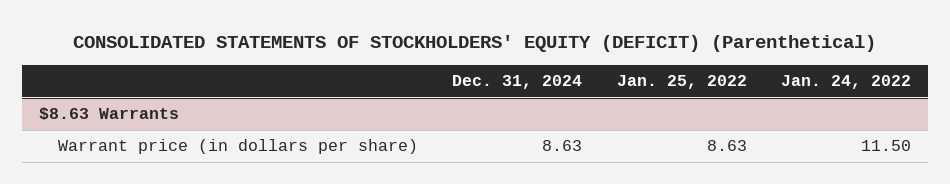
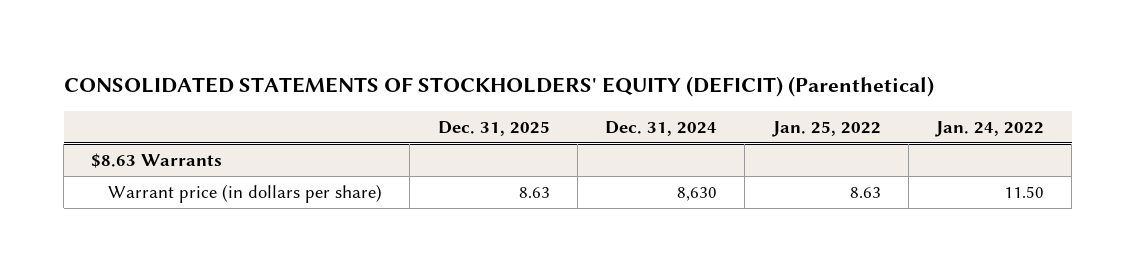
- | Dec. 31, 2024 | Jan. 25, 2022 | Jan. 24, 2022
+ | Dec. 31, 2025 | Dec. 31, 2024 | Jan. 25, 2022 | Jan. 24, 2022
@ $8.63 Warrants
- Warrant price (in dollars per share) | 8.63 | 8.63 | 11.50
+ Warrant price (in dollars per share) | 8.63 | 8,630 | 8.63 | 11.50

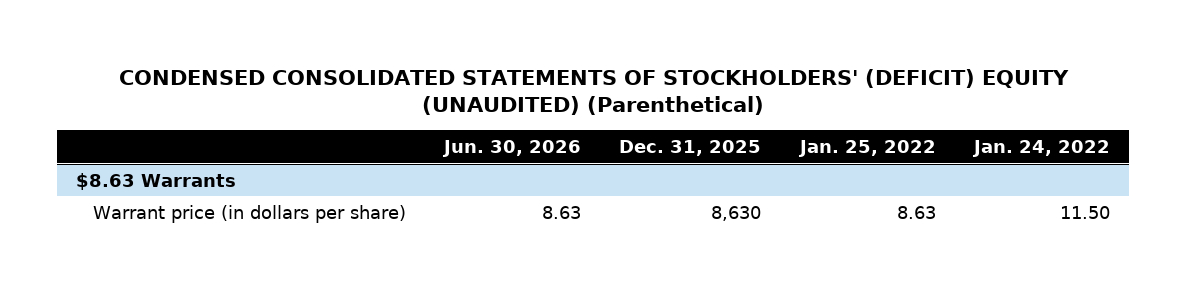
- CONSOLIDATED STATEMENTS OF STOCKHOLDERS' EQUITY (DEFICIT) (Parenthetical)
+ CONDENSED CONSOLIDATED STATEMENTS OF STOCKHOLDERS' (DEFICIT) EQUITY (UNAUDITED) (Parenthetical)
- | Dec. 31, 2025 | Dec. 31, 2024 | Jan. 25, 2022 | Jan. 24, 2022
+ | Jun. 30, 2026 | Dec. 31, 2025 | Jan. 25, 2022 | Jan. 24, 2022
@ $8.63 Warrants
- Warrant price (in dollars per share) | 8.63 | 8,630 | 8.63 | 11.50
+ Warrant price (in dollars per share) | 8.63 | 8,630 | 8.63 | 11.50

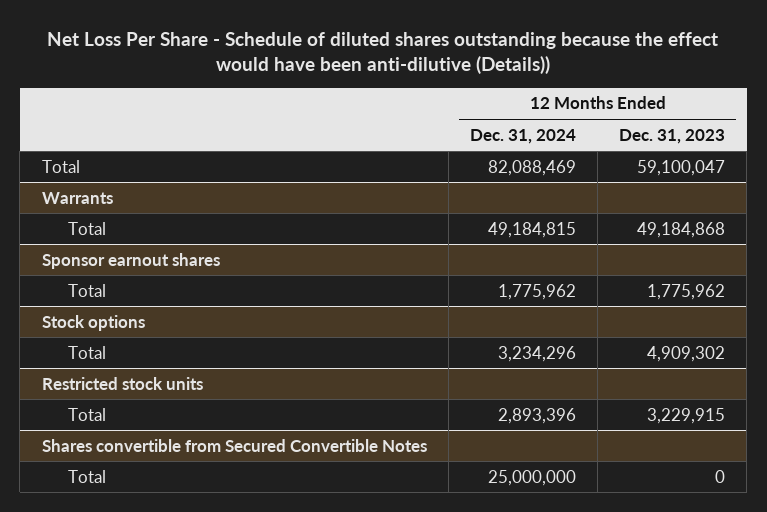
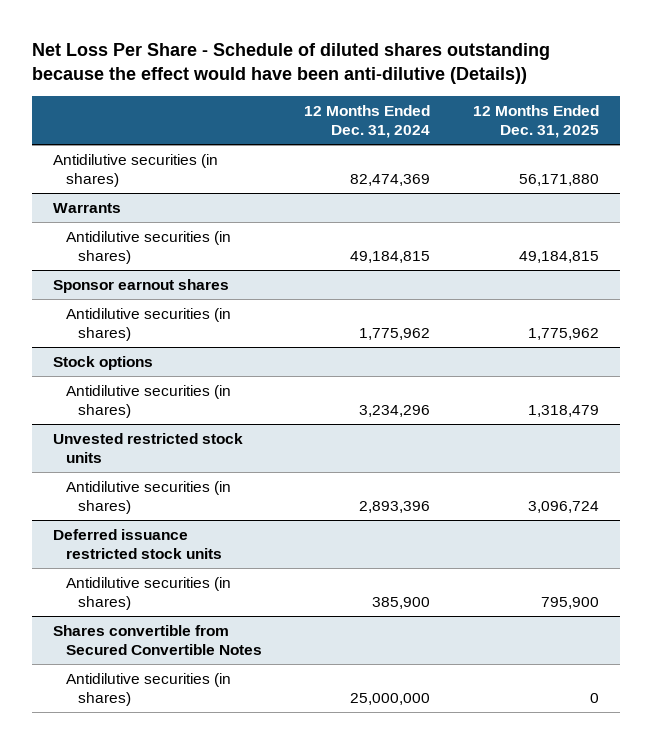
- | 12 Months Ended Dec. 31, 2024 | 12 Months Ended Dec. 31, 2023
+ | 12 Months Ended Dec. 31, 2024 | 12 Months Ended Dec. 31, 2025
- Total | 82,088,469 | 59,100,047
+ Antidilutive securities (in shares) | 82,474,369 | 56,171,880
@ Warrants
- Total | 49,184,815 | 49,184,868
+ Antidilutive securities (in shares) | 49,184,815 | 49,184,815
@ Sponsor earnout shares
- Total | 1,775,962 | 1,775,962
+ Antidilutive securities (in shares) | 1,775,962 | 1,775,962
@ Stock options
- Total | 3,234,296 | 4,909,302
- Restricted stock units
- Total | 2,893,396 | 3,229,915
@ Stock options
+ Antidilutive securities (in shares) | 3,234,296 | 1,318,479
+ Unvested restricted stock units
+ Antidilutive securities (in shares) | 2,893,396 | 3,096,724
+ Deferred issuance restricted stock units
+ Antidilutive securities (in shares) | 385,900 | 795,900
@ Shares convertible from Secured Convertible Notes
- Total | 25,000,000 | 0
+ Antidilutive securities (in shares) | 25,000,000 | 0

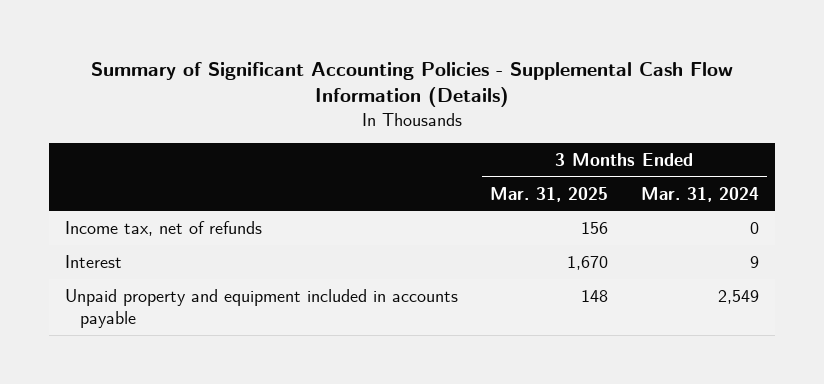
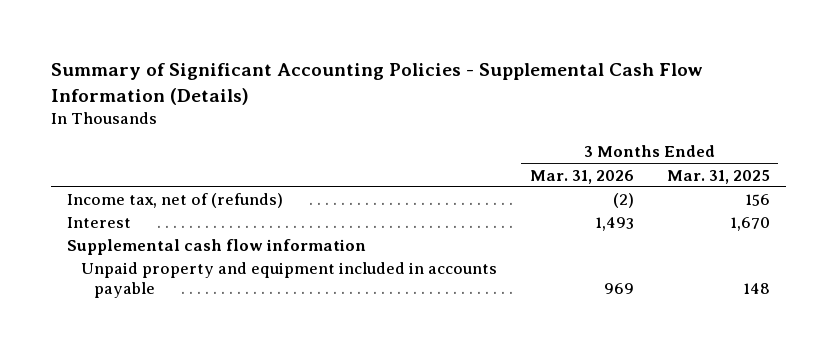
- | 3 Months Ended Mar. 31, 2025 | 3 Months Ended Mar. 31, 2024
+ | 3 Months Ended Mar. 31, 2026 | 3 Months Ended Mar. 31, 2025
- Income tax, net of refunds | 156 | 0
+ Income tax, net of (refunds) | (2) | 156
+ Supplemental cash flow information

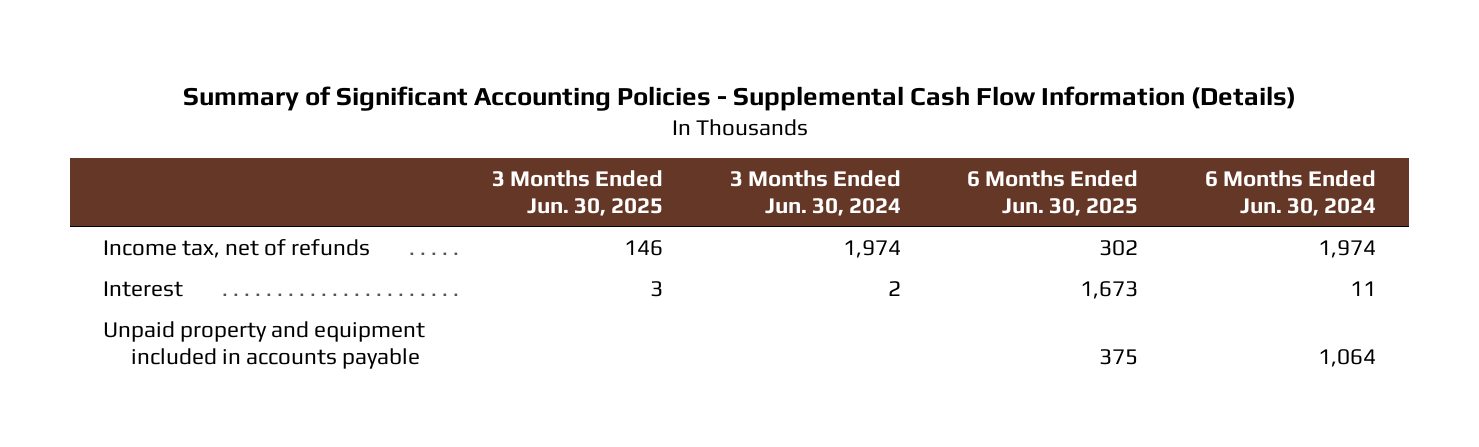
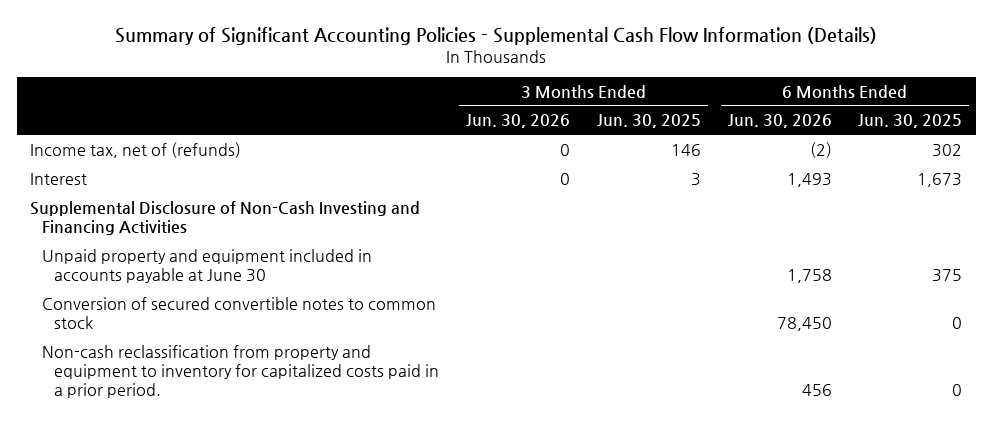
- | 3 Months Ended Jun. 30, 2025 | 3 Months Ended Jun. 30, 2024 | 6 Months Ended Jun. 30, 2025 | 6 Months Ended Jun. 30, 2024
+ | 3 Months Ended Jun. 30, 2026 | 3 Months Ended Jun. 30, 2025 | 6 Months Ended Jun. 30, 2026 | 6 Months Ended Jun. 30, 2025
- Income tax, net of refunds | 146 | 1,974 | 302 | 1,974
+ Income tax, net of (refunds) | 0 | 146 | (2) | 302
- Unpaid property and equipment included in accounts payable | | | 375 | 1,064
+ Supplemental Disclosure of Non-Cash Investing and Financing Activities
+ Unpaid property and equipment included in accounts payable at June 30 | | | 1,758 | 375
+ Conversion of secured convertible notes to common stock | | | 78,450 | 0
+ Non-cash reclassification from property and equipment to inventory for capitalized costs paid in a prior period. | | | 456 | 0

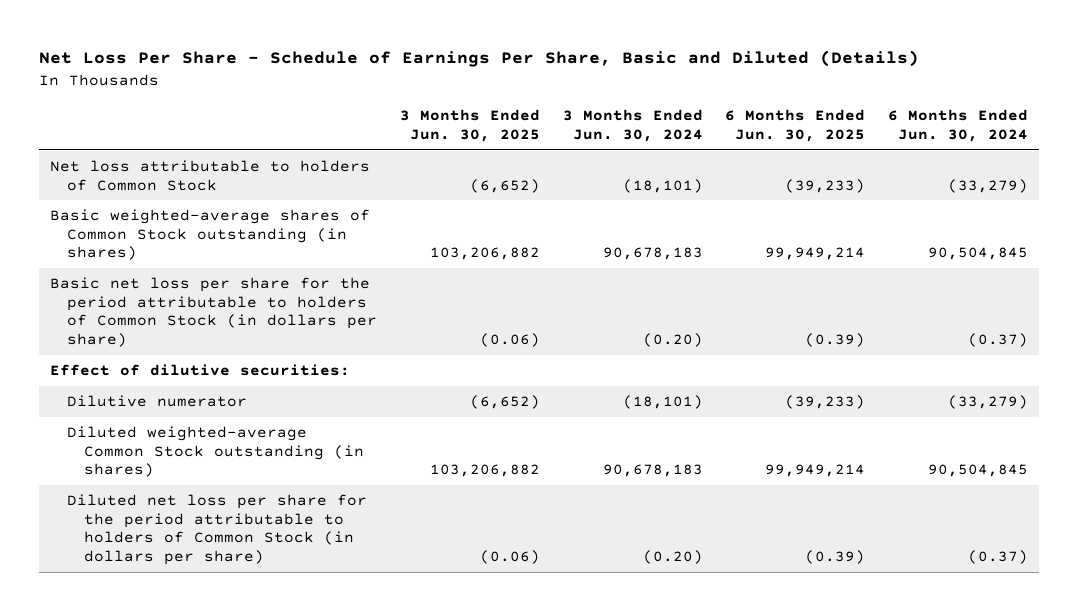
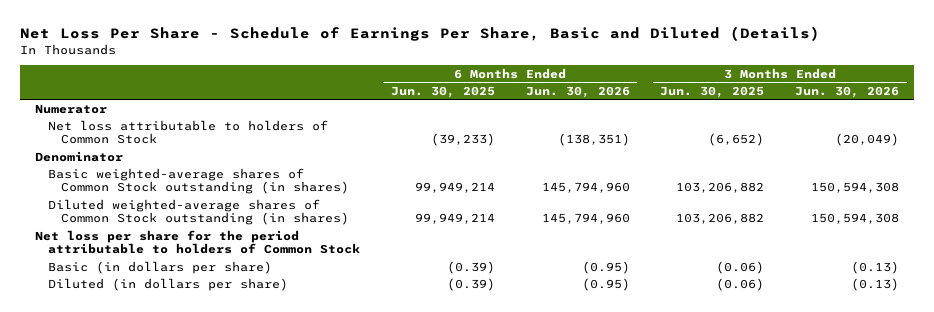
- | 3 Months Ended Jun. 30, 2025 | 3 Months Ended Jun. 30, 2024 | 6 Months Ended Jun. 30, 2025 | 6 Months Ended Jun. 30, 2024
+ | 6 Months Ended Jun. 30, 2025 | 6 Months Ended Jun. 30, 2026 | 3 Months Ended Jun. 30, 2025 | 3 Months Ended Jun. 30, 2026
+ Numerator
+ Denominator
- Basic net loss per share for the period attributable to holders of Common Stock (in dollars per share) | (0.06) | (0.20) | (0.39) | (0.37)
- Effect of dilutive securities:
- Dilutive numerator | (6,652) | (18,101) | (39,233) | (33,279)
- Diluted weighted-average Common Stock outstanding (in shares) | 103,206,882 | 90,678,183 | 99,949,214 | 90,504,845
- Diluted net loss per share for the period attributable to holders of Common Stock (in dollars per share) | (0.06) | (0.20) | (0.39) | (0.37)
+ Diluted weighted-average shares of Common Stock outstanding (in shares) | 99,949,214 | 145,794,960 | 103,206,882 | 150,594,308
+ Net loss per share for the period attributable to holders of Common Stock
+ Basic (in dollars per share) | (0.39) | (0.95) | (0.06) | (0.13)
+ Diluted (in dollars per share) | (0.39) | (0.95) | (0.06) | (0.13)

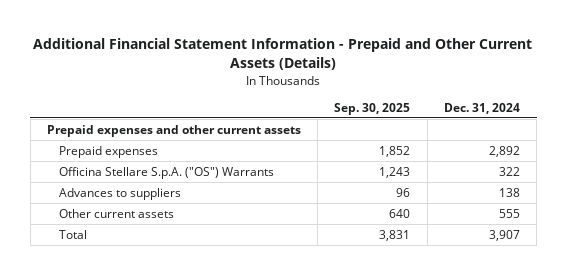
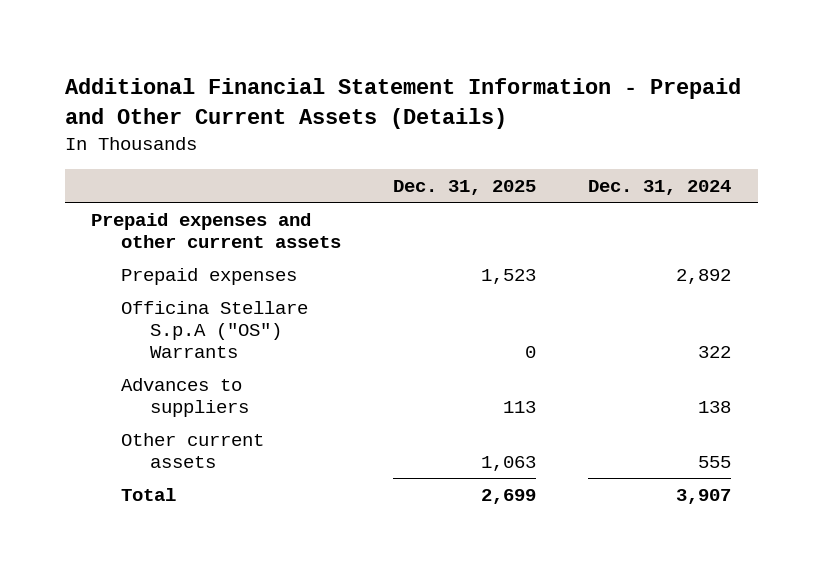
- | Sep. 30, 2025 | Dec. 31, 2024
+ | Dec. 31, 2025 | Dec. 31, 2024
- Officina Stellare S.p.A. ("OS") Warrants | 1,243 | 322
+ Officina Stellare S.p.A ("OS") Warrants | 0 | 322

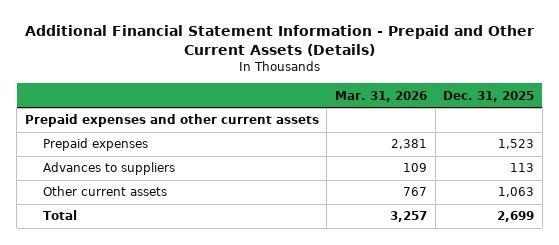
- | Dec. 31, 2025 | Dec. 31, 2024
+ | Mar. 31, 2026 | Dec. 31, 2025
- Officina Stellare S.p.A ("OS") Warrants | 0 | 322

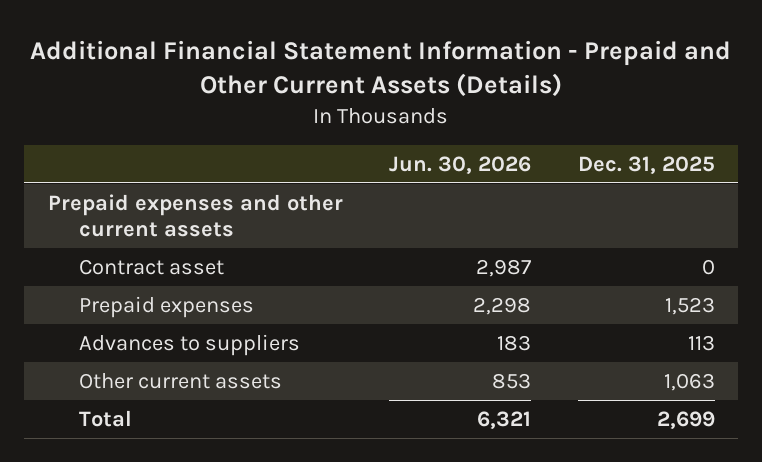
- | Mar. 31, 2026 | Dec. 31, 2025
+ | Jun. 30, 2026 | Dec. 31, 2025
+ Contract asset | 2,987 | 0

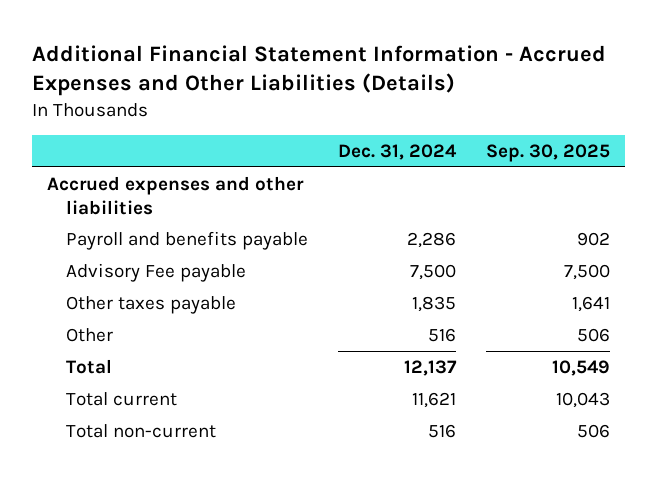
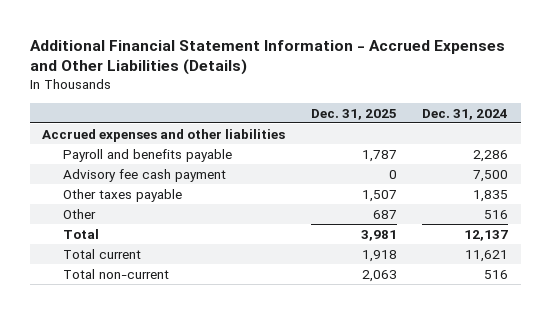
- | Dec. 31, 2024 | Sep. 30, 2025
+ | Dec. 31, 2025 | Dec. 31, 2024
- Advisory Fee payable | 7,500 | 7,500
+ Advisory fee cash payment | 0 | 7,500

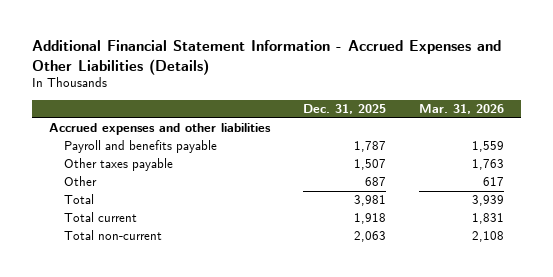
- | Dec. 31, 2025 | Dec. 31, 2024
+ | Dec. 31, 2025 | Mar. 31, 2026
- Advisory fee cash payment | 0 | 7,500

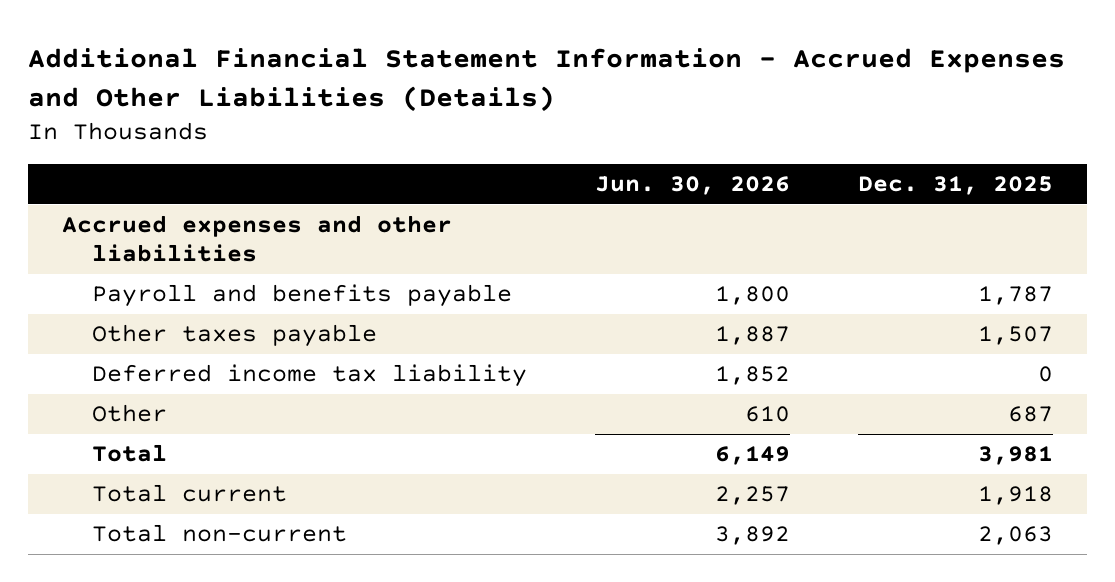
- | Dec. 31, 2025 | Mar. 31, 2026
+ | Jun. 30, 2026 | Dec. 31, 2025
+ Deferred income tax liability | 1,852 | 0

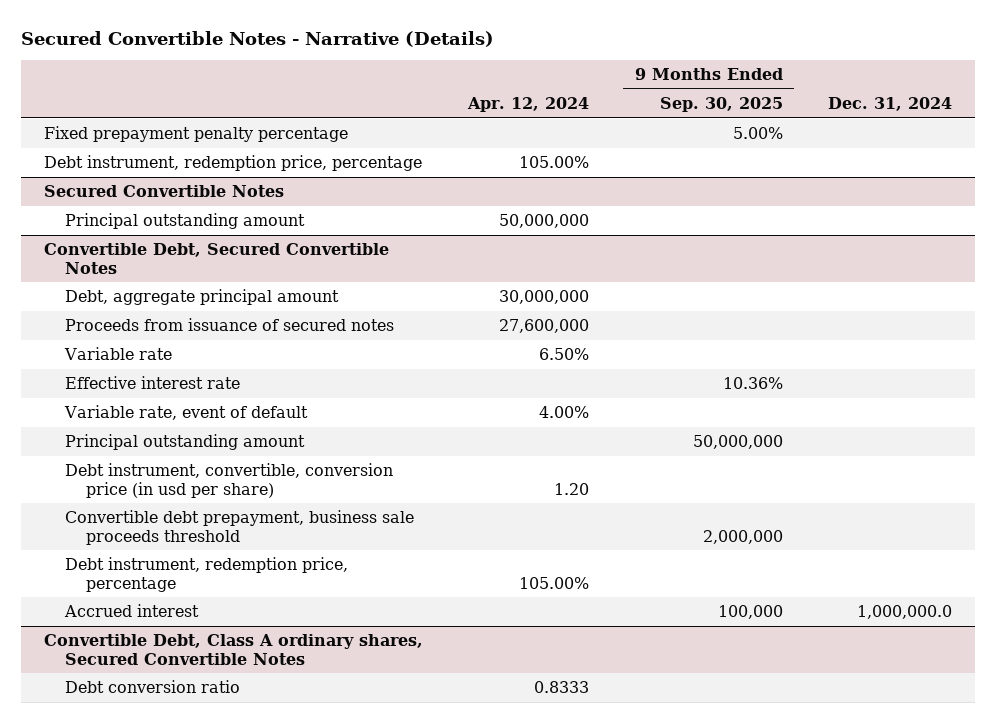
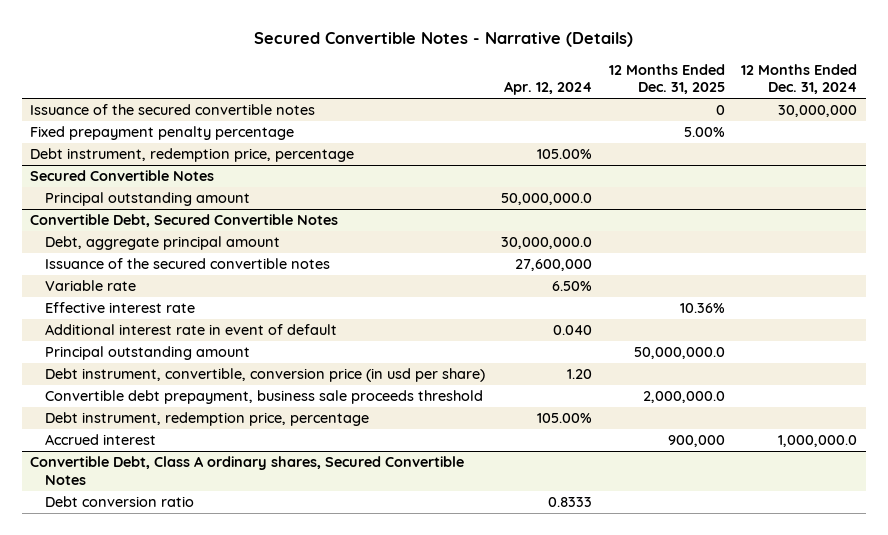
- | Apr. 12, 2024 | 9 Months Ended Sep. 30, 2025 | Dec. 31, 2024
+ | Apr. 12, 2024 | 12 Months Ended Dec. 31, 2025 | 12 Months Ended Dec. 31, 2024
+ Issuance of the secured convertible notes | | 0 | 30,000,000
@ Secured Convertible Notes
- Principal outstanding amount | 50,000,000 | |
+ Principal outstanding amount | 50,000,000.0 | |
@ Convertible Debt, Secured Convertible Notes
- Debt, aggregate principal amount | 30,000,000 | |
- Proceeds from issuance of secured notes | 27,600,000 | |
+ Debt, aggregate principal amount | 30,000,000.0 | |
+ Issuance of the secured convertible notes | 27,600,000 | |
- Variable rate, event of default | 4.00% | |
+ Additional interest rate in event of default | 0.040 | |

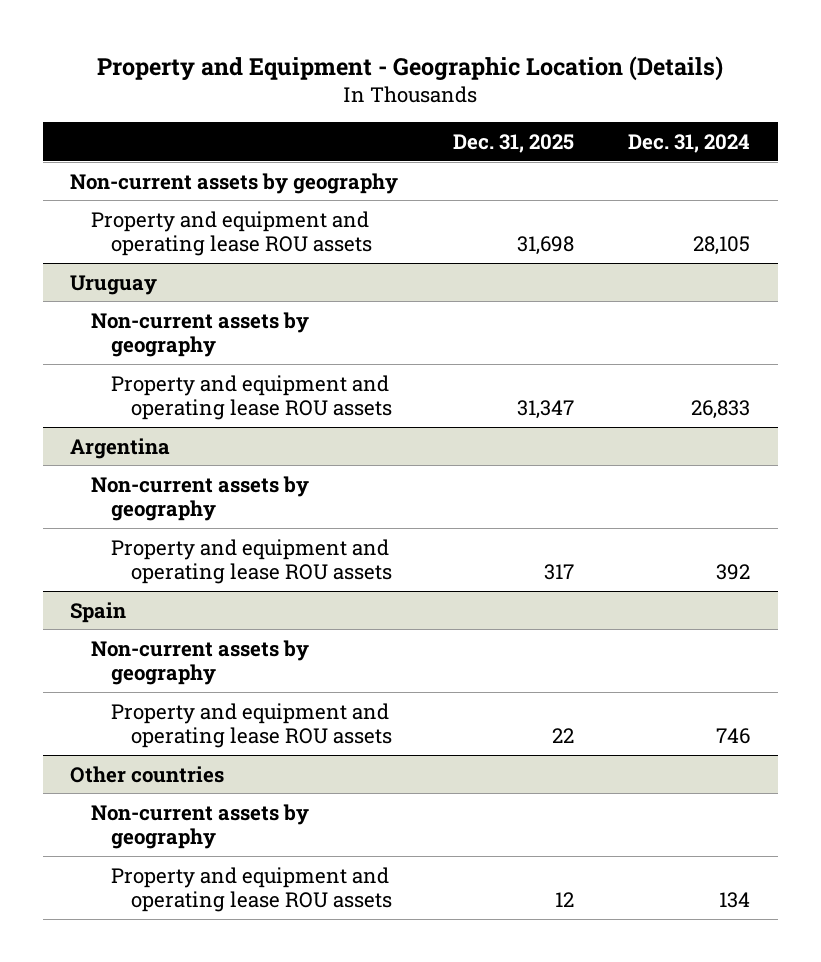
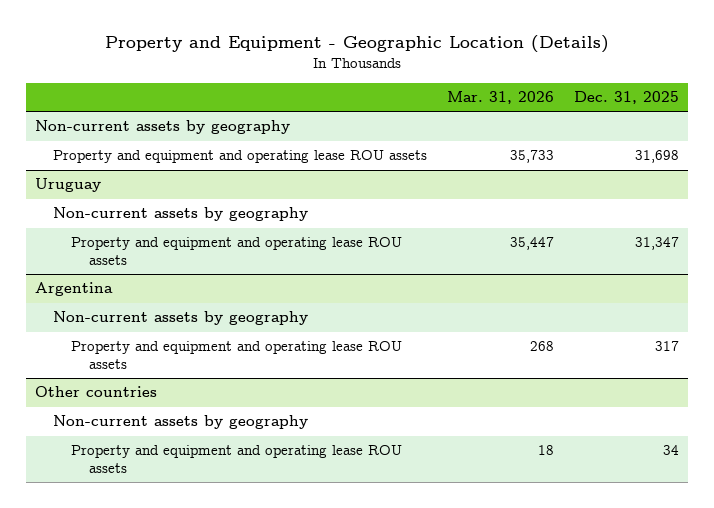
- | Dec. 31, 2025 | Dec. 31, 2024
+ | Mar. 31, 2026 | Dec. 31, 2025
- Spain
- Non-current assets by geography
- Property and equipment and operating lease ROU assets | 22 | 746
@ Other countries
- Property and equipment and operating lease ROU assets | 12 | 134
+ Property and equipment and operating lease ROU assets | 18 | 34

